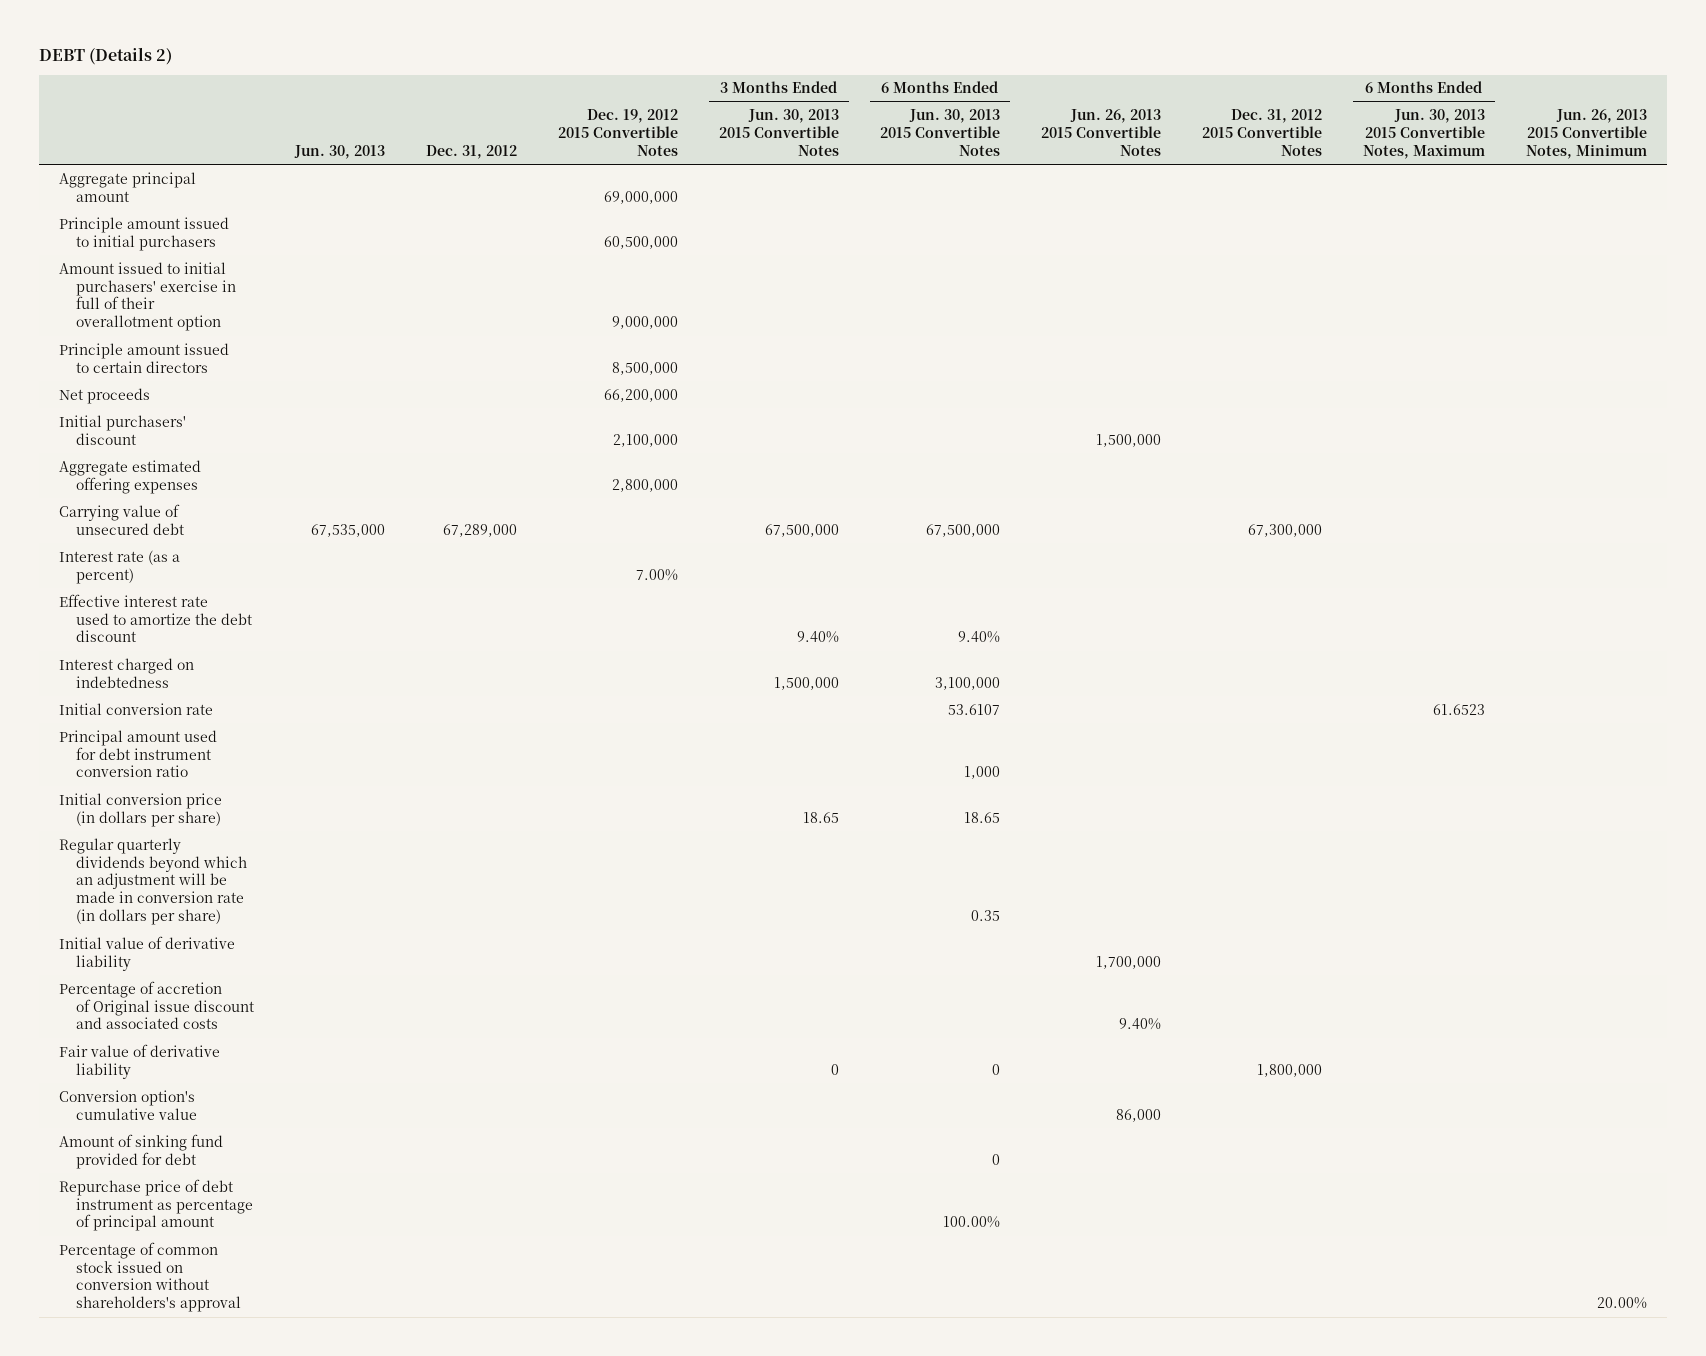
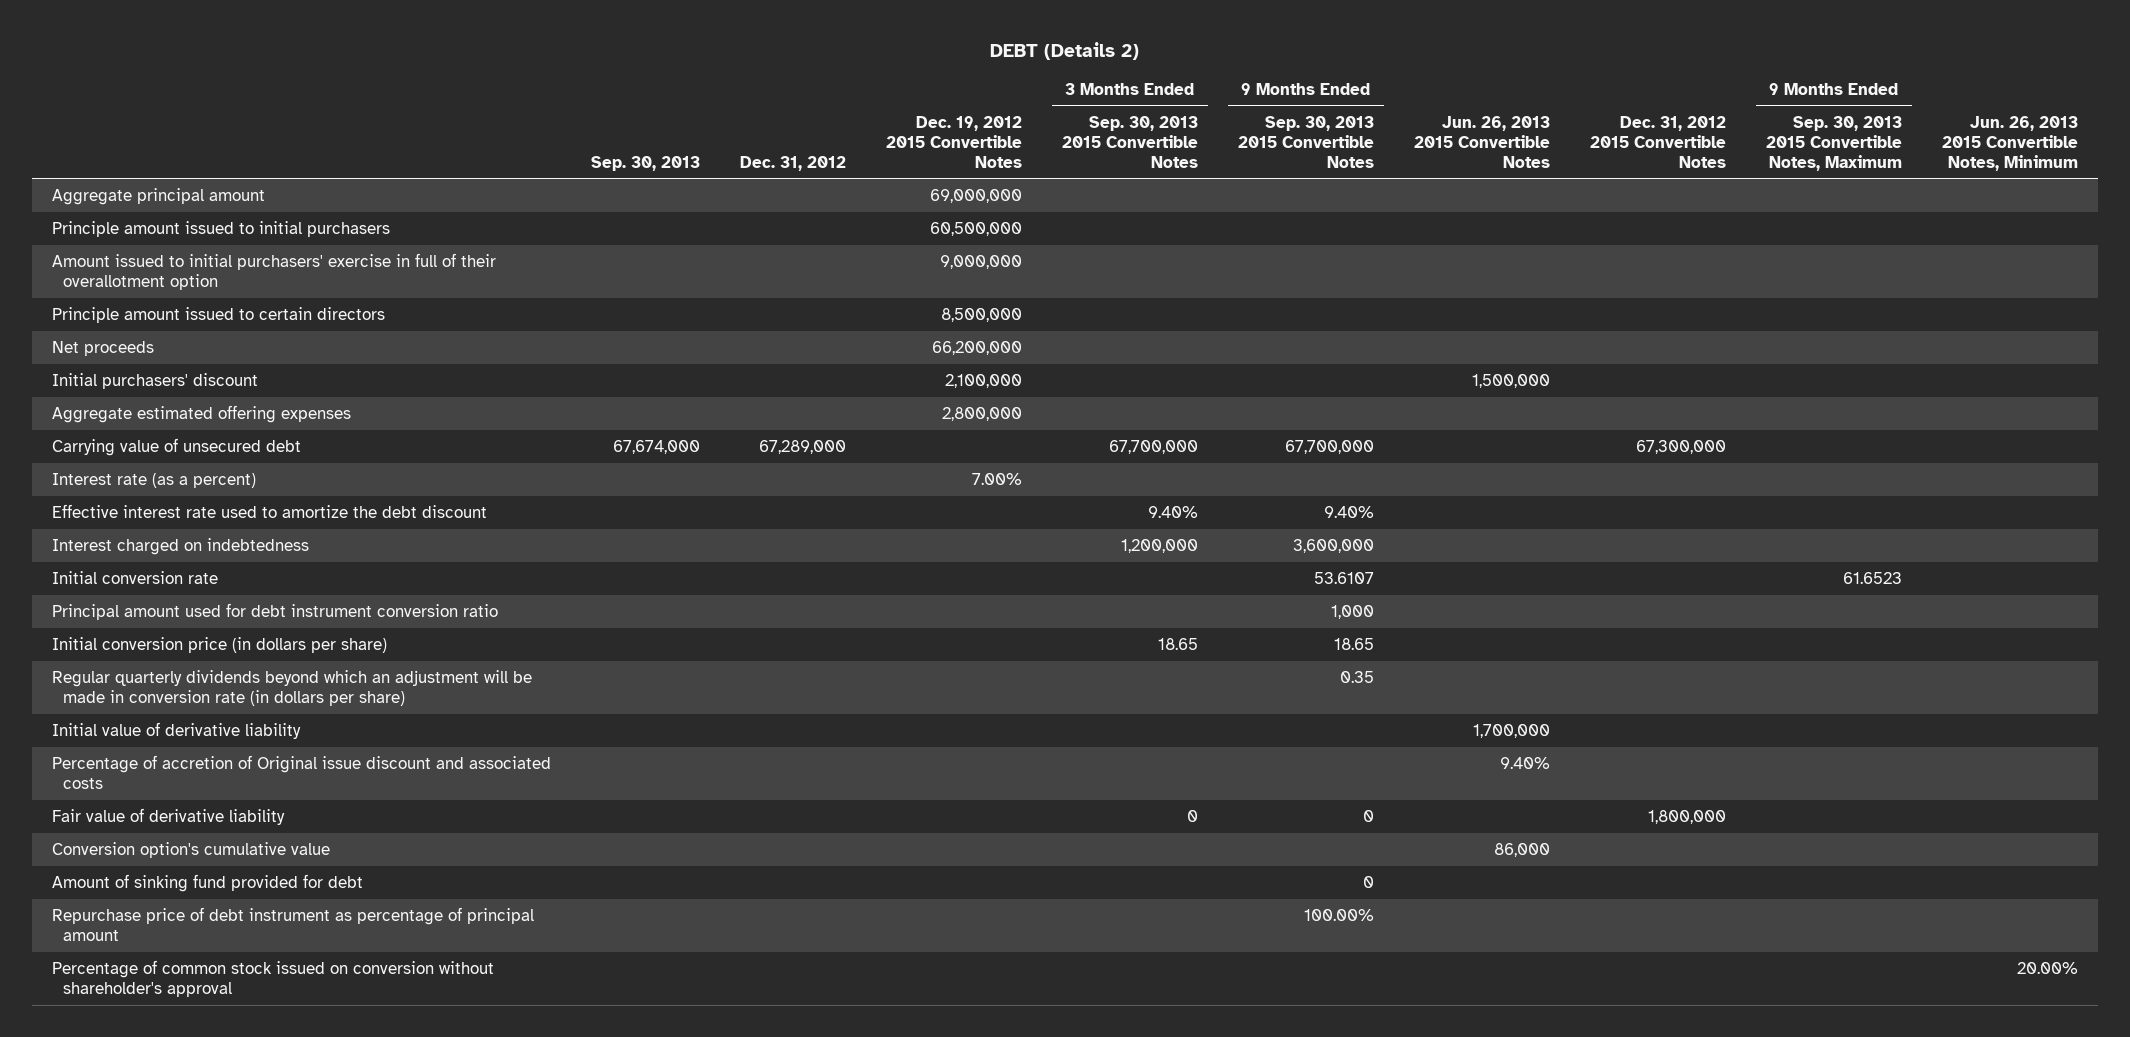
- | Jun. 30, 2013 | Dec. 31, 2012 | Dec. 19, 2012 2015 Convertible Notes | 3 Months Ended Jun. 30, 2013 2015 Convertible Notes | 6 Months Ended Jun. 30, 2013 2015 Convertible Notes | Jun. 26, 2013 2015 Convertible Notes | Dec. 31, 2012 2015 Convertible Notes | 6 Months Ended Jun. 30, 2013 2015 Convertible Notes, Maximum | Jun. 26, 2013 2015 Convertible Notes, Minimum
+ | Sep. 30, 2013 | Dec. 31, 2012 | Dec. 19, 2012 2015 Convertible Notes | 3 Months Ended Sep. 30, 2013 2015 Convertible Notes | 9 Months Ended Sep. 30, 2013 2015 Convertible Notes | Jun. 26, 2013 2015 Convertible Notes | Dec. 31, 2012 2015 Convertible Notes | 9 Months Ended Sep. 30, 2013 2015 Convertible Notes, Maximum | Jun. 26, 2013 2015 Convertible Notes, Minimum
- Percentage of common stock issued on conversion without shareholders's approval | | | | | | | | | 20.00%
+ Percentage of common stock issued on conversion without shareholder's approval | | | | | | | | | 20.00%

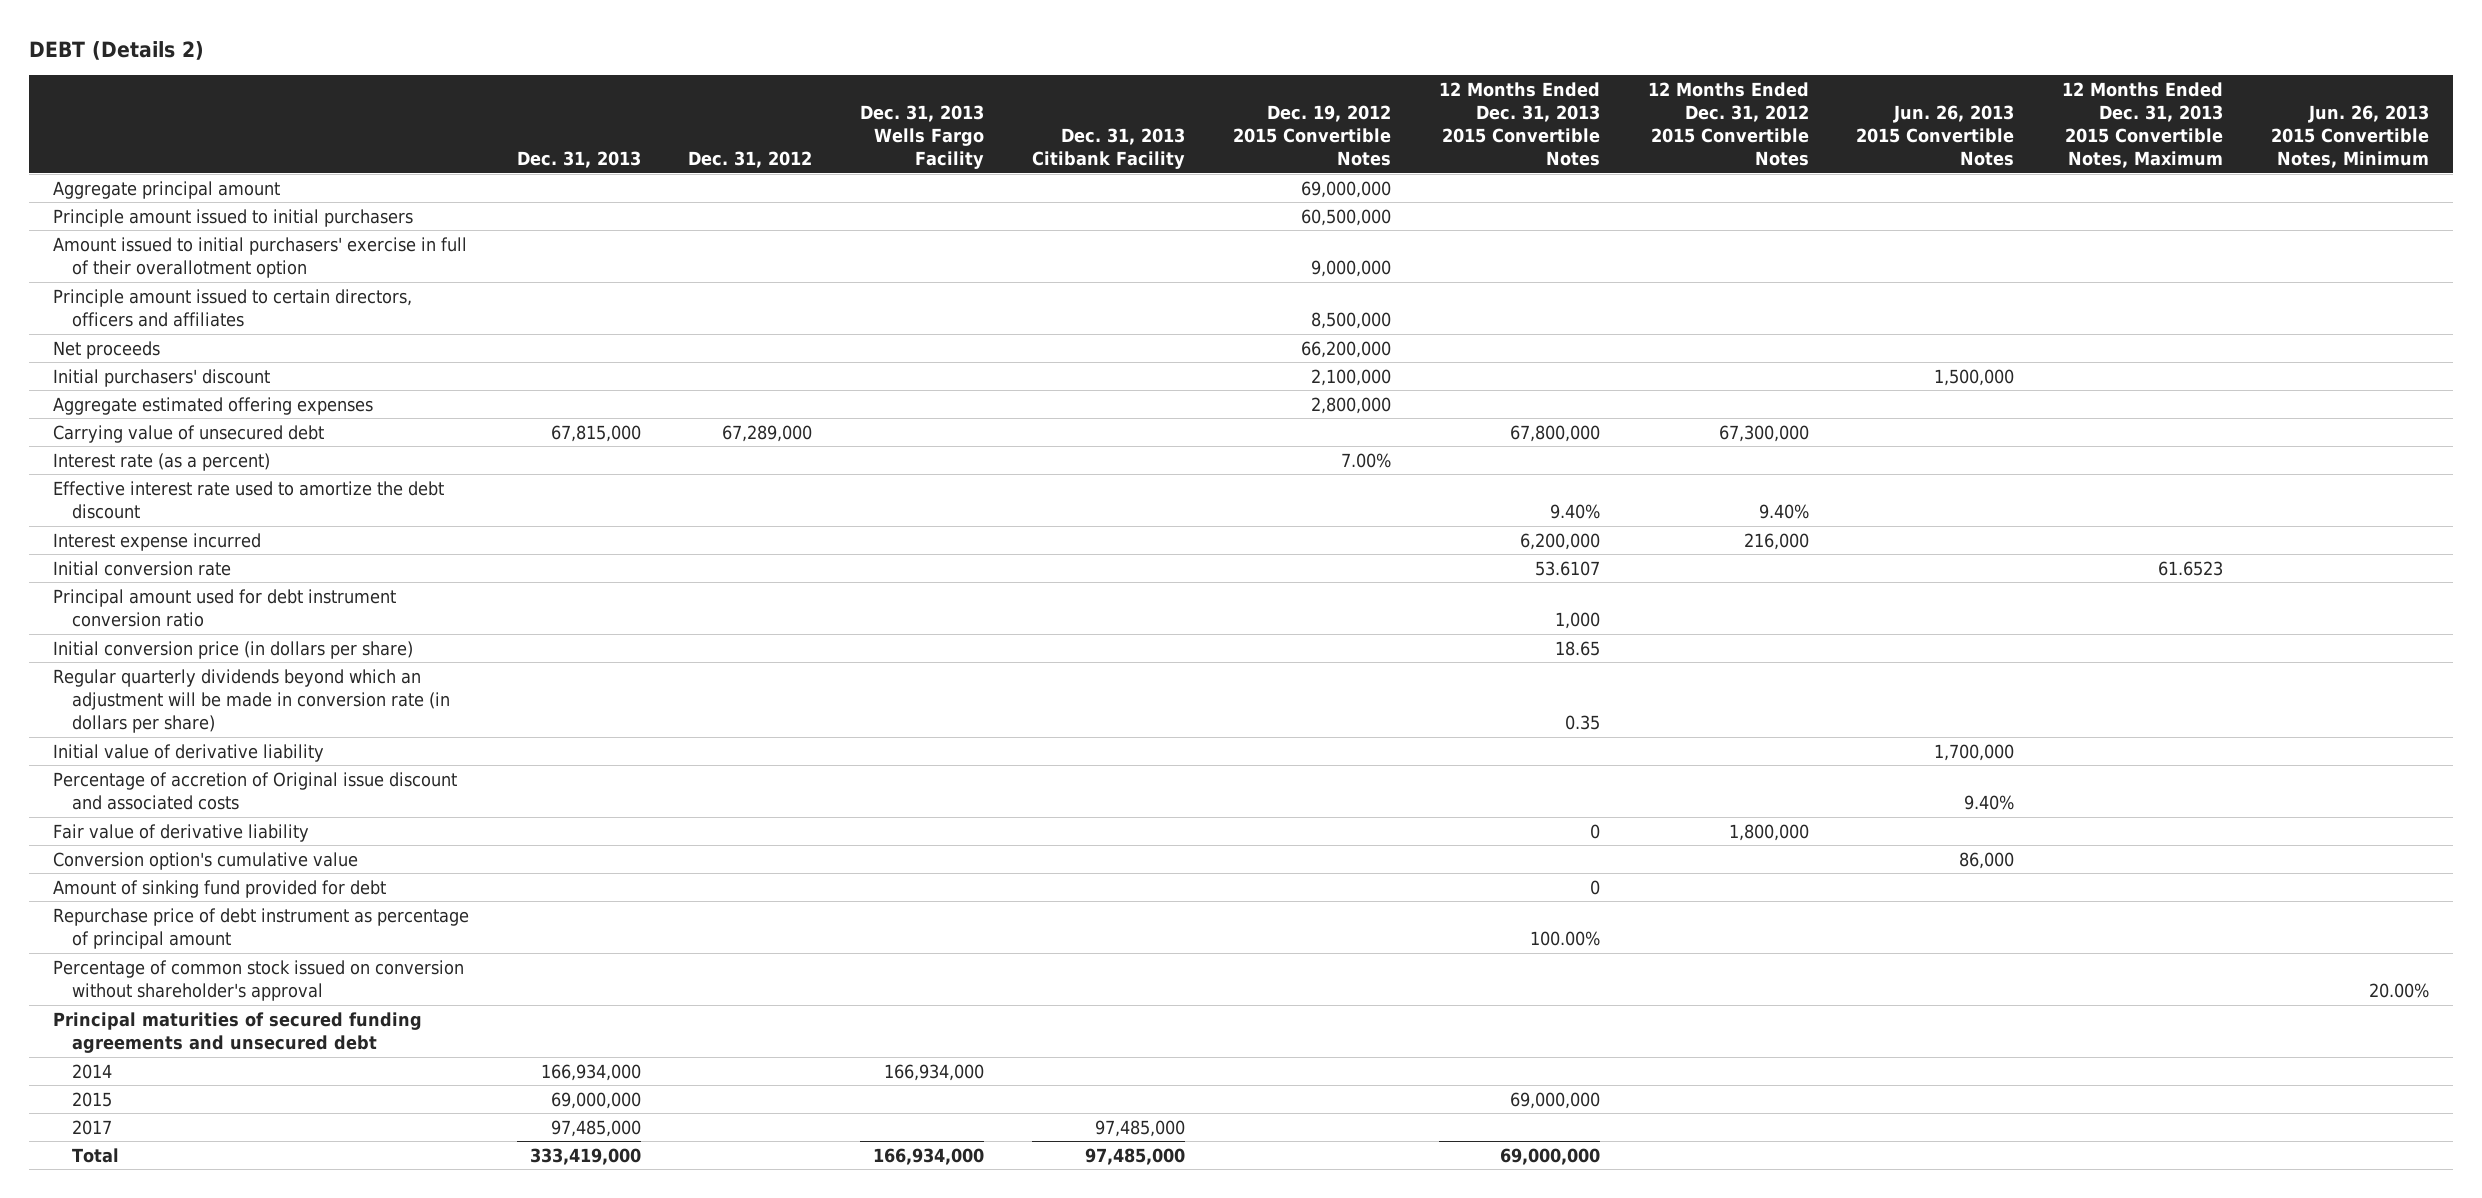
- | Sep. 30, 2013 | Dec. 31, 2012 | Dec. 19, 2012 2015 Convertible Notes | 3 Months Ended Sep. 30, 2013 2015 Convertible Notes | 9 Months Ended Sep. 30, 2013 2015 Convertible Notes | Jun. 26, 2013 2015 Convertible Notes | Dec. 31, 2012 2015 Convertible Notes | 9 Months Ended Sep. 30, 2013 2015 Convertible Notes, Maximum | Jun. 26, 2013 2015 Convertible Notes, Minimum
+ | Dec. 31, 2013 | Dec. 31, 2012 | Dec. 31, 2013 Wells Fargo Facility | Dec. 31, 2013 Citibank Facility | Dec. 19, 2012 2015 Convertible Notes | 12 Months Ended Dec. 31, 2013 2015 Convertible Notes | 12 Months Ended Dec. 31, 2012 2015 Convertible Notes | Jun. 26, 2013 2015 Convertible Notes | 12 Months Ended Dec. 31, 2013 2015 Convertible Notes, Maximum | Jun. 26, 2013 2015 Convertible Notes, Minimum
- Principle amount issued to certain directors | | | 8,500,000 | | | | | |
+ Principle amount issued to certain directors, officers and affiliates | | | | | 8,500,000 | | | | |
- Interest charged on indebtedness | | | | 1,200,000 | 3,600,000 | | | |
+ Interest expense incurred | | | | | | 6,200,000 | 216,000 | | |
+ Principal maturities of secured funding agreements and unsecured debt
+ 2014 | 166,934,000 | | 166,934,000 | | | | | | |
+ 2015 | 69,000,000 | | | | | 69,000,000 | | | |
+ 2017 | 97,485,000 | | | 97,485,000 | | | | | |
+ Total | 333,419,000 | | 166,934,000 | 97,485,000 | | 69,000,000 | | | |

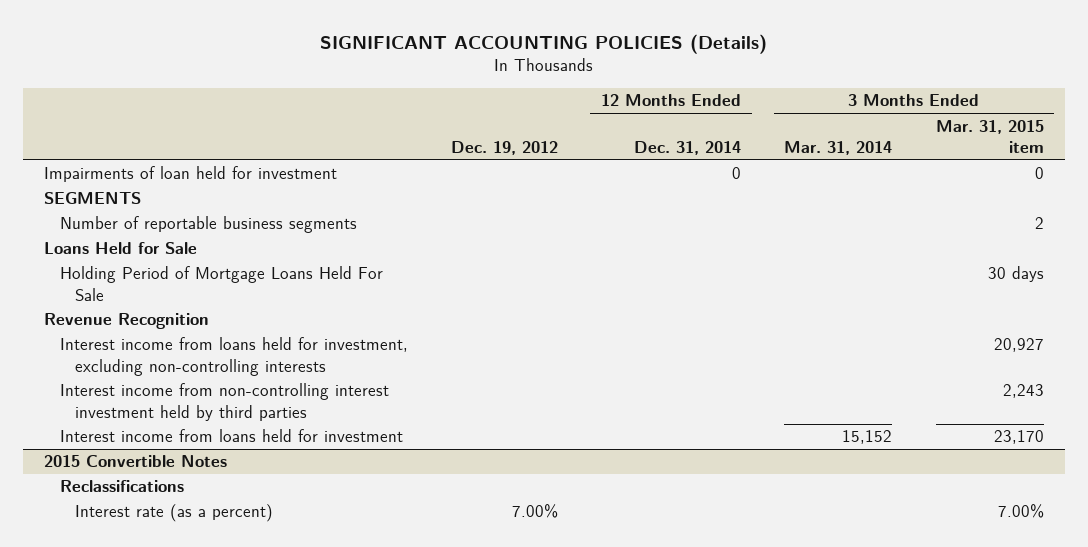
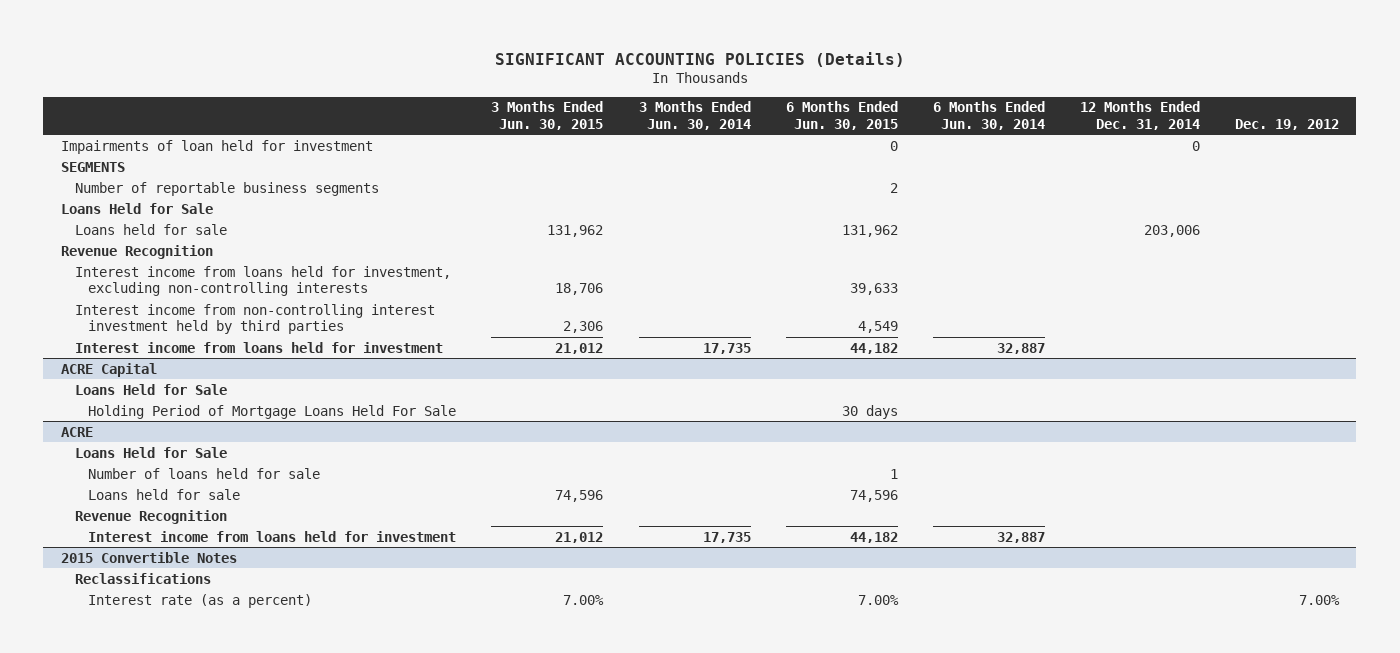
- | Dec. 19, 2012 | 12 Months Ended Dec. 31, 2014 | 3 Months Ended Mar. 31, 2014 | 3 Months Ended Mar. 31, 2015 item
+ | 3 Months Ended Jun. 30, 2015 | 3 Months Ended Jun. 30, 2014 | 6 Months Ended Jun. 30, 2015 | 6 Months Ended Jun. 30, 2014 | 12 Months Ended Dec. 31, 2014 | Dec. 19, 2012
- Holding Period of Mortgage Loans Held For Sale | | | | 30 days
+ Loans held for sale | 131,962 | | 131,962 | | 203,006 |
+ ACRE Capital
+ Loans Held for Sale
+ Holding Period of Mortgage Loans Held For Sale | | | 30 days | | |
+ ACRE
+ Loans Held for Sale
+ Number of loans held for sale | | | 1 | | |
+ Loans held for sale | 74,596 | | 74,596 | | |
+ Revenue Recognition
+ Interest income from loans held for investment | 21,012 | 17,735 | 44,182 | 32,887 | |

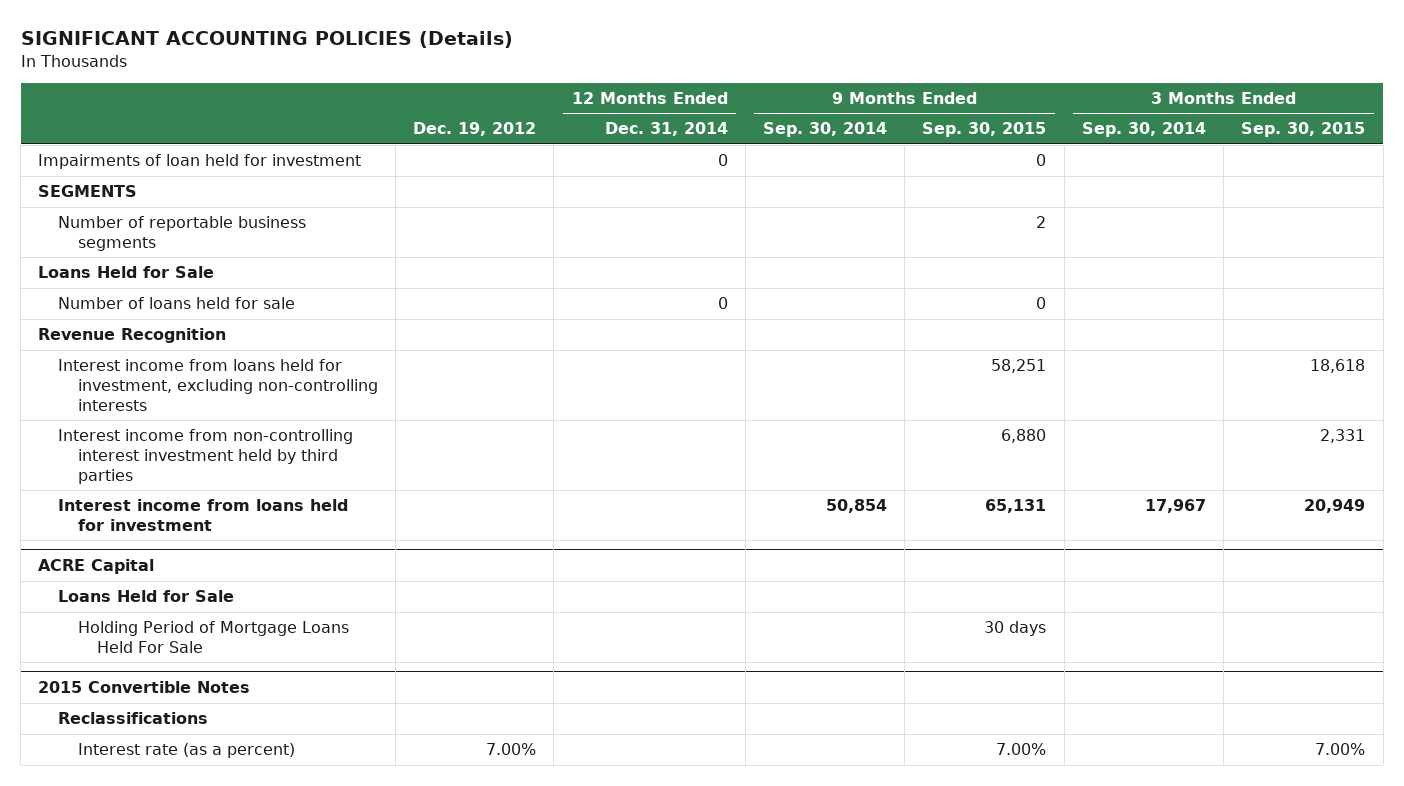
- | 3 Months Ended Jun. 30, 2015 | 3 Months Ended Jun. 30, 2014 | 6 Months Ended Jun. 30, 2015 | 6 Months Ended Jun. 30, 2014 | 12 Months Ended Dec. 31, 2014 | Dec. 19, 2012
+ | Dec. 19, 2012 | 12 Months Ended Dec. 31, 2014 | 9 Months Ended Sep. 30, 2014 | 9 Months Ended Sep. 30, 2015 | 3 Months Ended Sep. 30, 2014 | 3 Months Ended Sep. 30, 2015
- Loans held for sale | 131,962 | | 131,962 | | 203,006 |
+ Number of loans held for sale | | 0 | | 0 | |
- ACRE
- Loans Held for Sale
- Number of loans held for sale | | | 1 | | |
- Loans held for sale | 74,596 | | 74,596 | | |
- Revenue Recognition
- Interest income from loans held for investment | 21,012 | 17,735 | 44,182 | 32,887 | |

